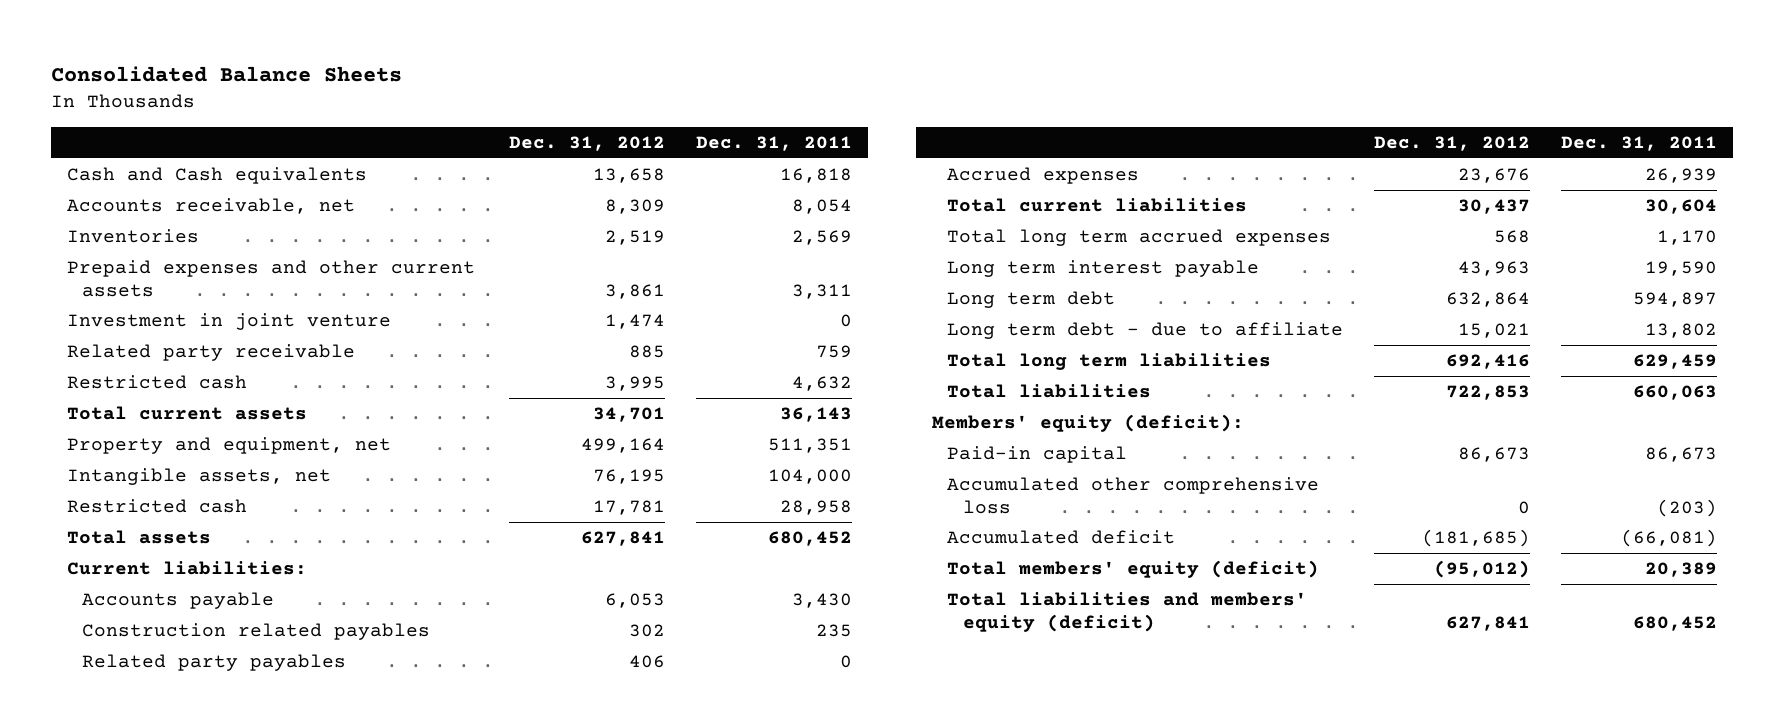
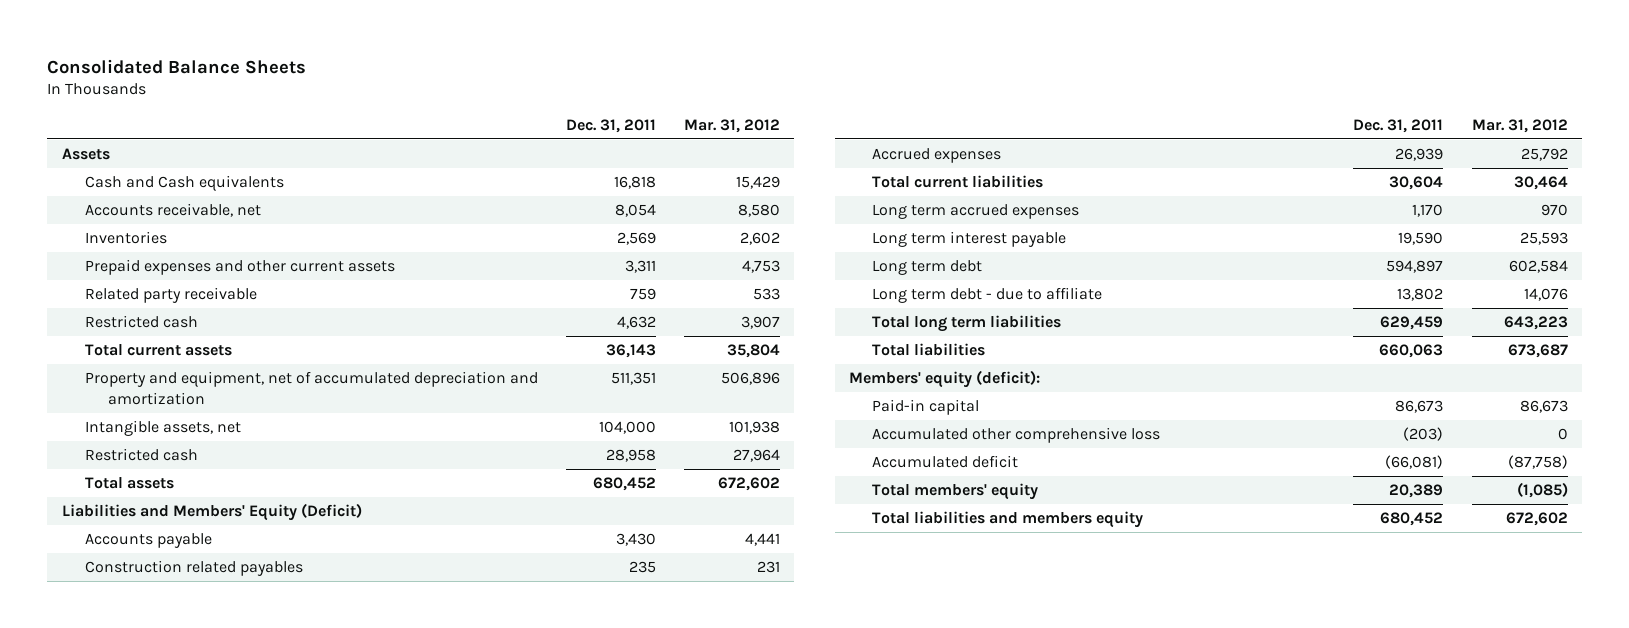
- | Dec. 31, 2012 | Dec. 31, 2011
+ | Dec. 31, 2011 | Mar. 31, 2012
+ Assets
- Investment in joint venture | 1,474 | 0
- Property and equipment, net | 499,164 | 511,351
+ Property and equipment, net of accumulated depreciation and amortization | 511,351 | 506,896
- Current liabilities:
+ Liabilities and Members' Equity (Deficit)
- Related party payables | 406 | 0
- Total long term accrued expenses | 568 | 1,170
+ Long term accrued expenses | 1,170 | 970
- Total members' equity (deficit) | (95,012) | 20,389
- Total liabilities and members' equity (deficit) | 627,841 | 680,452
+ Total members' equity | 20,389 | (1,085)
+ Total liabilities and members equity | 680,452 | 672,602

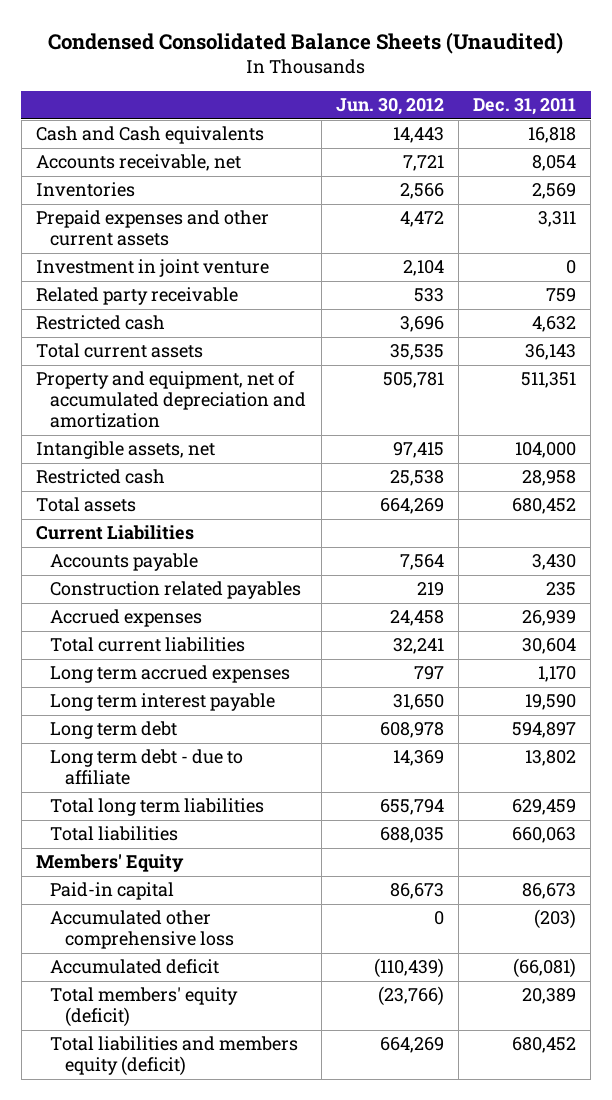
- Consolidated Balance Sheets
+ Condensed Consolidated Balance Sheets (Unaudited)
- | Dec. 31, 2011 | Mar. 31, 2012
+ | Jun. 30, 2012 | Dec. 31, 2011
- Assets
+ Investment in joint venture | 2,104 | 0
- Liabilities and Members' Equity (Deficit)
+ Current Liabilities
- Members' equity (deficit):
+ Members' Equity
- Total members' equity | 20,389 | (1,085)
- Total liabilities and members equity | 680,452 | 672,602
+ Total members' equity (deficit) | (23,766) | 20,389
+ Total liabilities and members equity (deficit) | 664,269 | 680,452

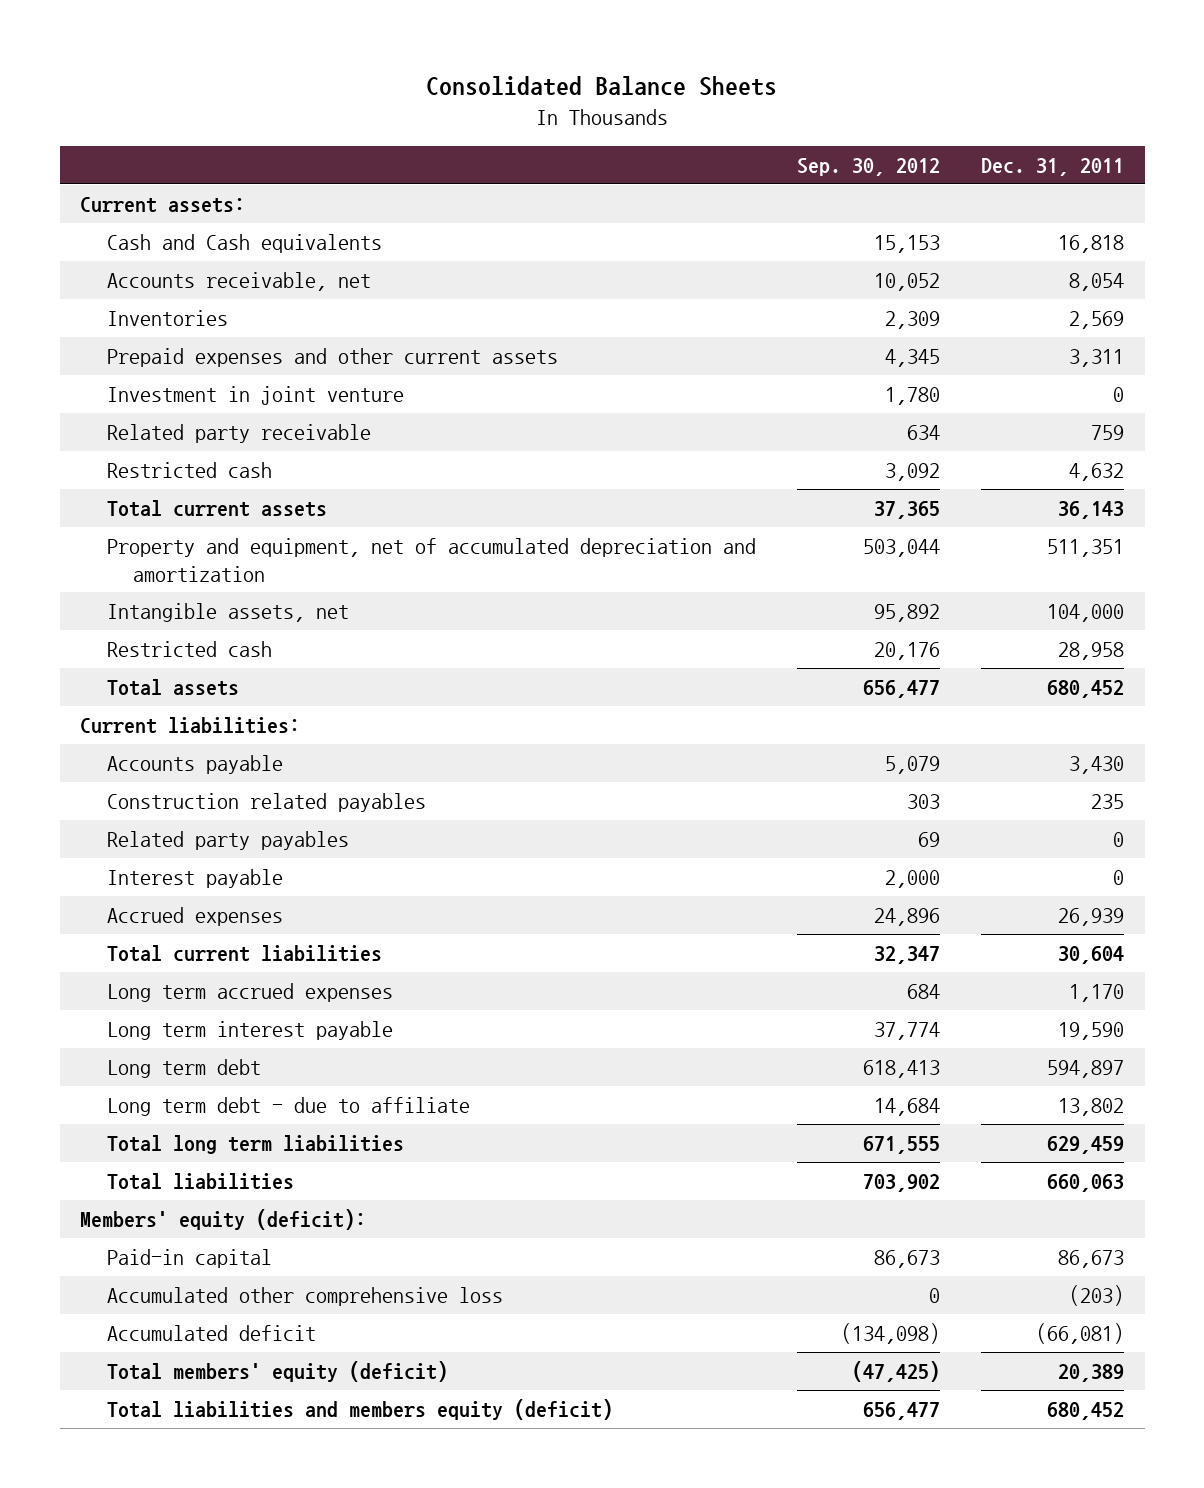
- Condensed Consolidated Balance Sheets (Unaudited)
+ Consolidated Balance Sheets
- | Jun. 30, 2012 | Dec. 31, 2011
+ | Sep. 30, 2012 | Dec. 31, 2011
+ Current assets:
- Current Liabilities
+ Current liabilities:
+ Related party payables | 69 | 0
+ Interest payable | 2,000 | 0
- Members' Equity
+ Members' equity (deficit):

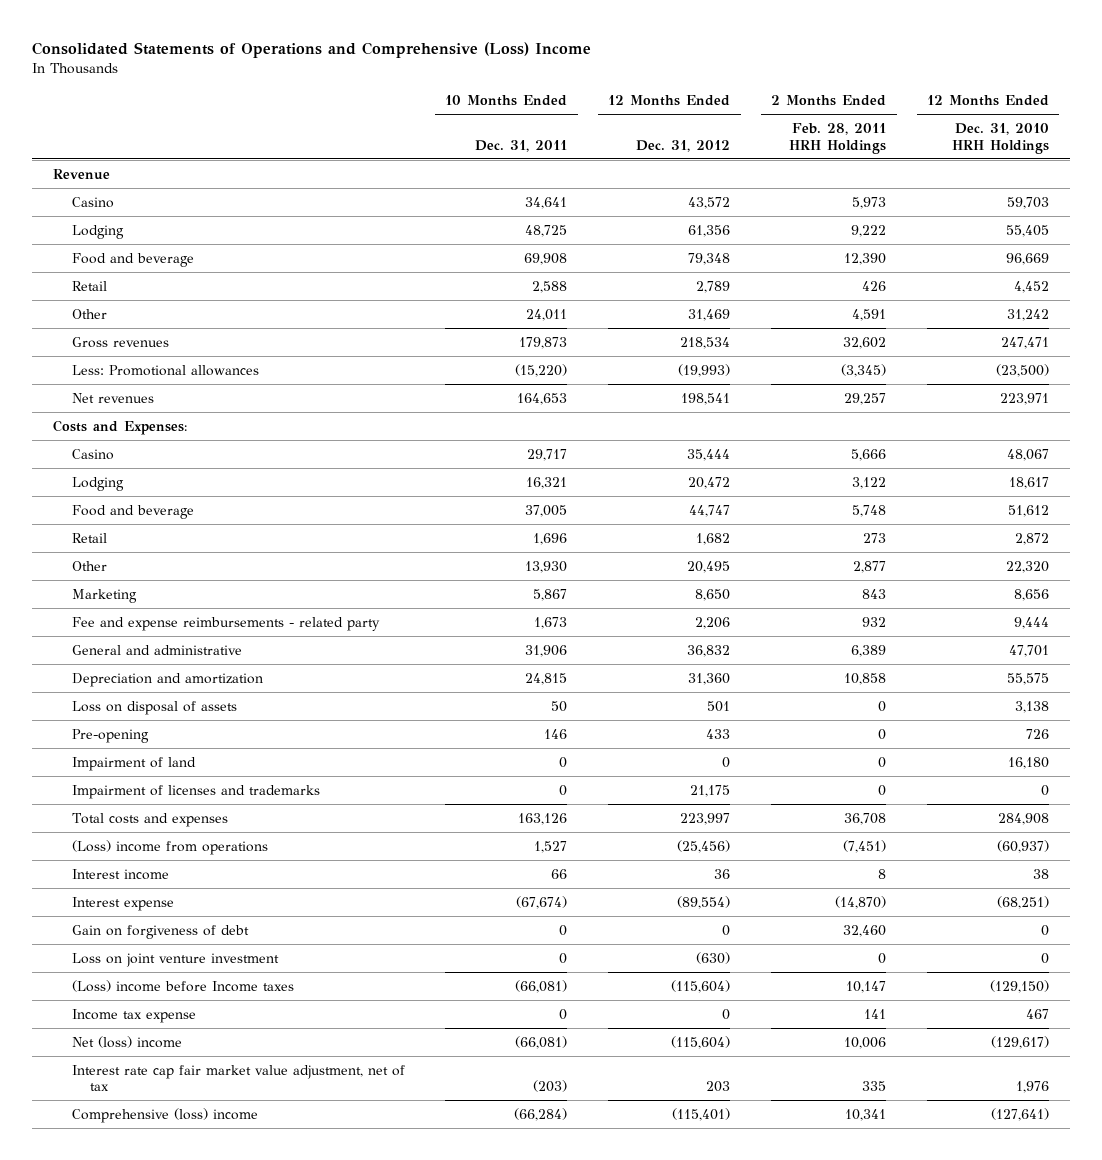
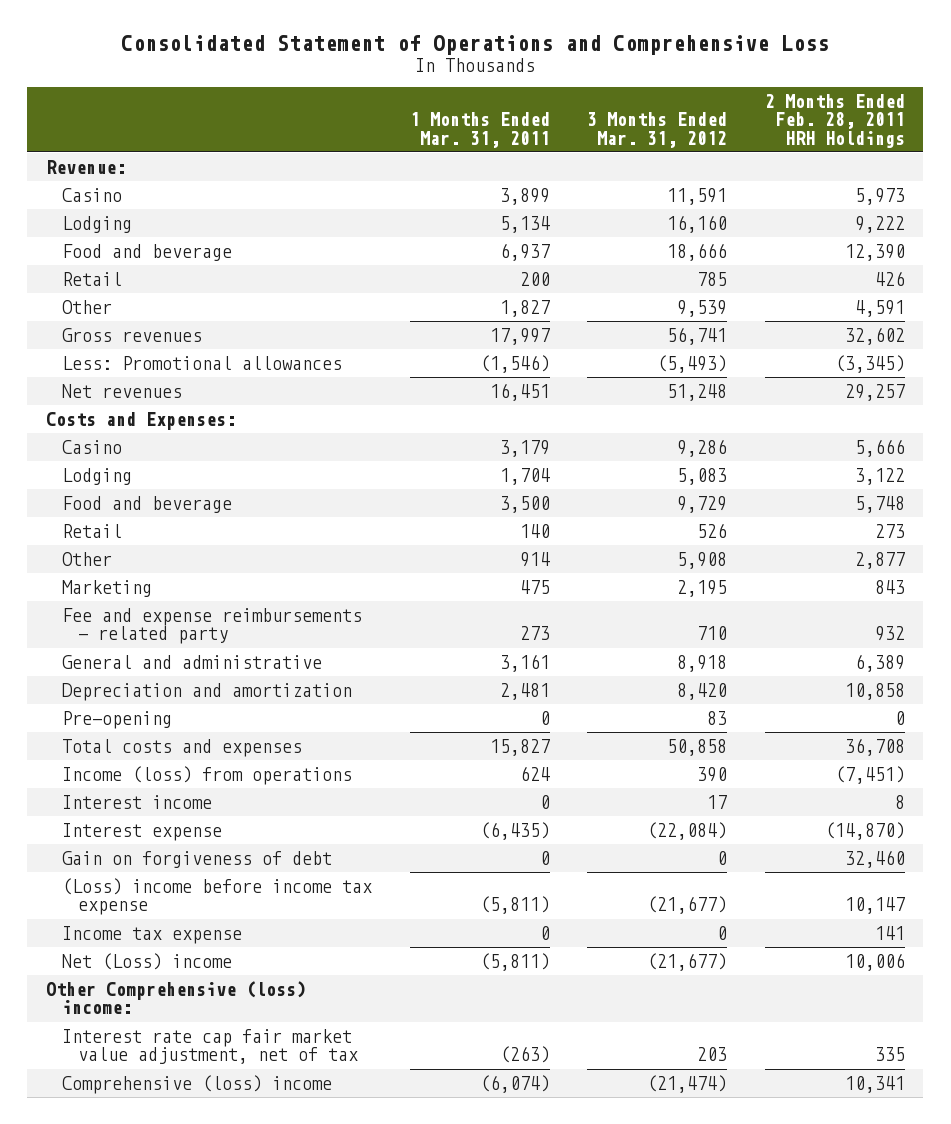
- Consolidated Statements of Operations and Comprehensive (Loss) Income
+ Consolidated Statement of Operations and Comprehensive Loss
- | 10 Months Ended Dec. 31, 2011 | 12 Months Ended Dec. 31, 2012 | 2 Months Ended Feb. 28, 2011 HRH Holdings | 12 Months Ended Dec. 31, 2010 HRH Holdings
+ | 1 Months Ended Mar. 31, 2011 | 3 Months Ended Mar. 31, 2012 | 2 Months Ended Feb. 28, 2011 HRH Holdings
- Revenue
+ Revenue:
- Loss on disposal of assets | 50 | 501 | 0 | 3,138
- Impairment of land | 0 | 0 | 0 | 16,180
- Impairment of licenses and trademarks | 0 | 21,175 | 0 | 0
- (Loss) income from operations | 1,527 | (25,456) | (7,451) | (60,937)
+ Income (loss) from operations | 624 | 390 | (7,451)
- Loss on joint venture investment | 0 | (630) | 0 | 0
- (Loss) income before Income taxes | (66,081) | (115,604) | 10,147 | (129,150)
+ (Loss) income before income tax expense | (5,811) | (21,677) | 10,147
- Net (loss) income | (66,081) | (115,604) | 10,006 | (129,617)
+ Net (Loss) income | (5,811) | (21,677) | 10,006
+ Other Comprehensive (loss) income:

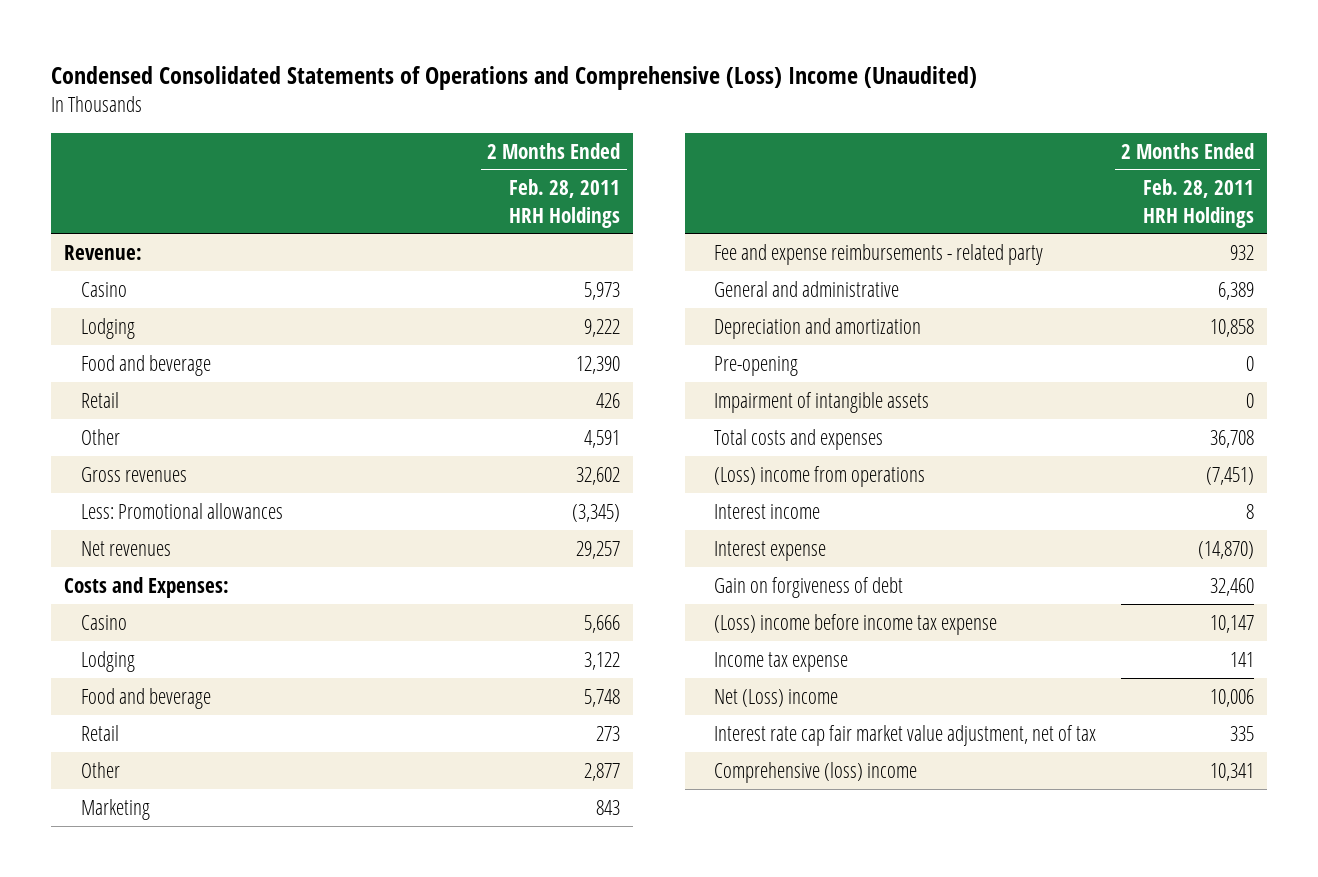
- Consolidated Statement of Operations and Comprehensive Loss
+ Condensed Consolidated Statements of Operations and Comprehensive (Loss) Income (Unaudited)
- | 1 Months Ended Mar. 31, 2011 | 3 Months Ended Mar. 31, 2012 | 2 Months Ended Feb. 28, 2011 HRH Holdings
+ | 2 Months Ended Feb. 28, 2011 HRH Holdings
+ Impairment of intangible assets | 0
- Income (loss) from operations | 624 | 390 | (7,451)
+ (Loss) income from operations | (7,451)
- Other Comprehensive (loss) income:

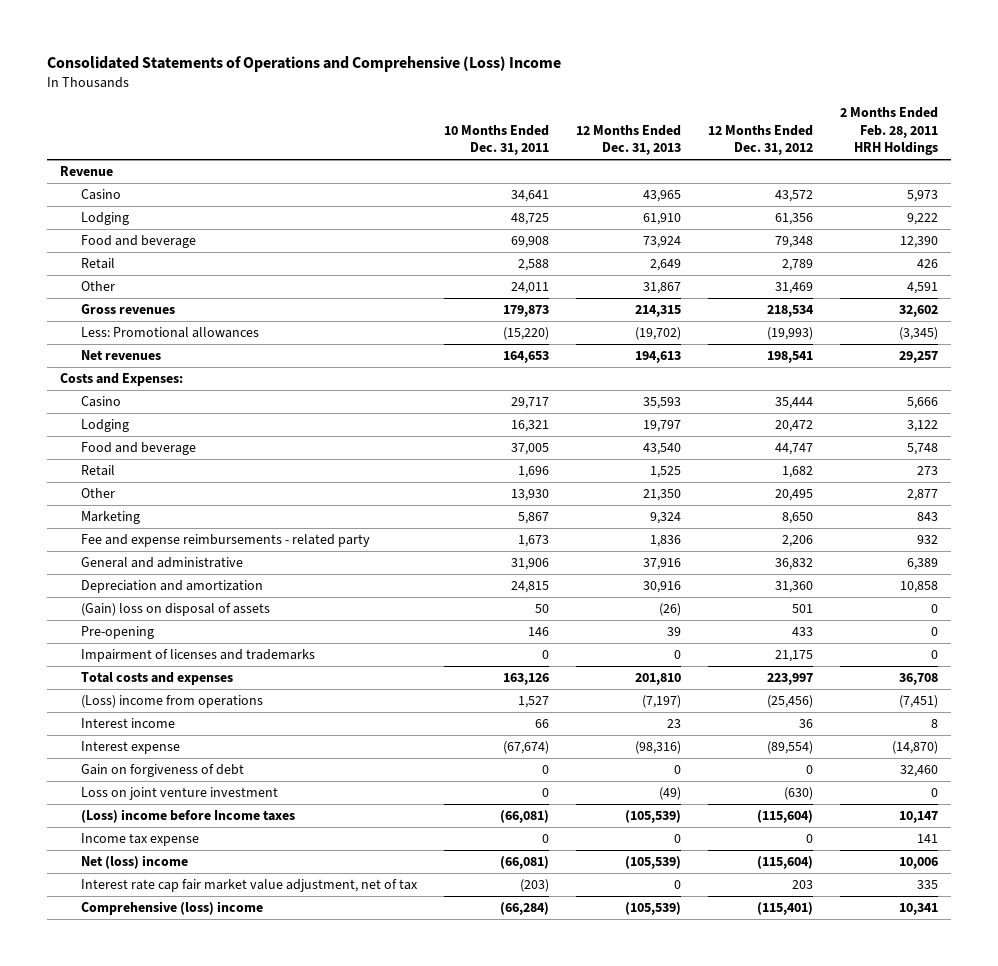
- Condensed Consolidated Statements of Operations and Comprehensive (Loss) Income (Unaudited)
+ Consolidated Statements of Operations and Comprehensive (Loss) Income
- | 2 Months Ended Feb. 28, 2011 HRH Holdings
+ | 10 Months Ended Dec. 31, 2011 | 12 Months Ended Dec. 31, 2013 | 12 Months Ended Dec. 31, 2012 | 2 Months Ended Feb. 28, 2011 HRH Holdings
- Revenue:
+ Revenue
+ (Gain) loss on disposal of assets | 50 | (26) | 501 | 0
- Impairment of intangible assets | 0
+ Impairment of licenses and trademarks | 0 | 0 | 21,175 | 0
- (Loss) income before income tax expense | 10,147
+ Loss on joint venture investment | 0 | (49) | (630) | 0
+ (Loss) income before Income taxes | (66,081) | (105,539) | (115,604) | 10,147
- Net (Loss) income | 10,006
+ Net (loss) income | (66,081) | (105,539) | (115,604) | 10,006

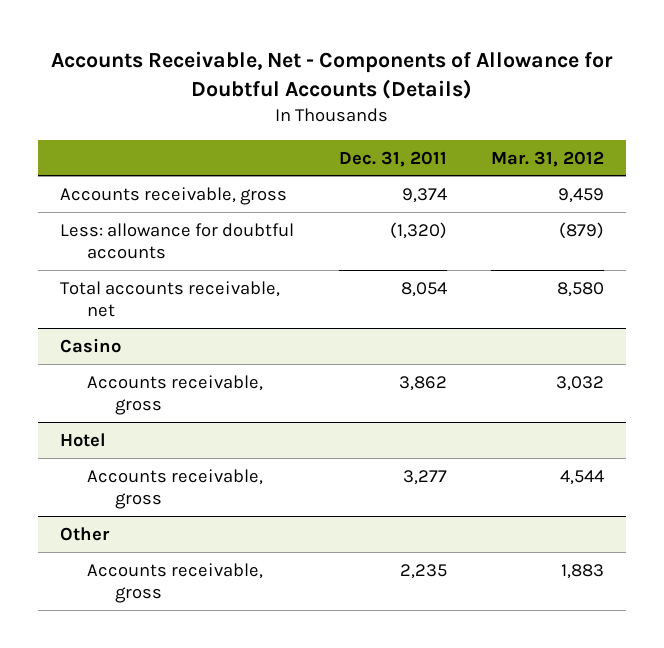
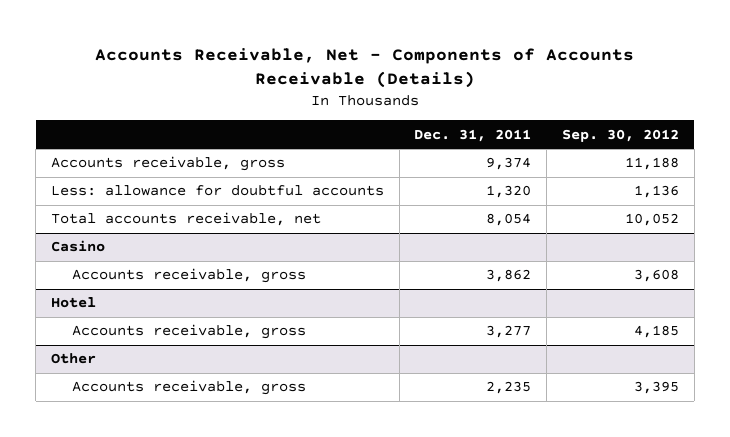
- Accounts Receivable, Net - Components of Allowance for Doubtful Accounts (Details)
+ Accounts Receivable, Net - Components of Accounts Receivable (Details)
- | Dec. 31, 2011 | Mar. 31, 2012
+ | Dec. 31, 2011 | Sep. 30, 2012
- Less: allowance for doubtful accounts | (1,320) | (879)
+ Less: allowance for doubtful accounts | 1,320 | 1,136

